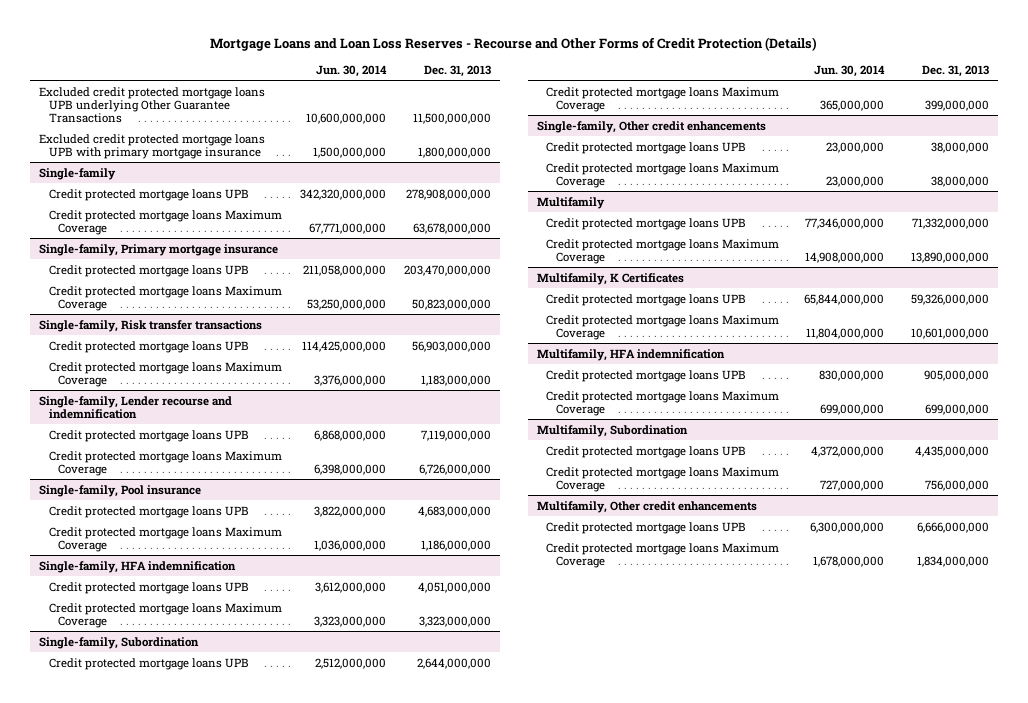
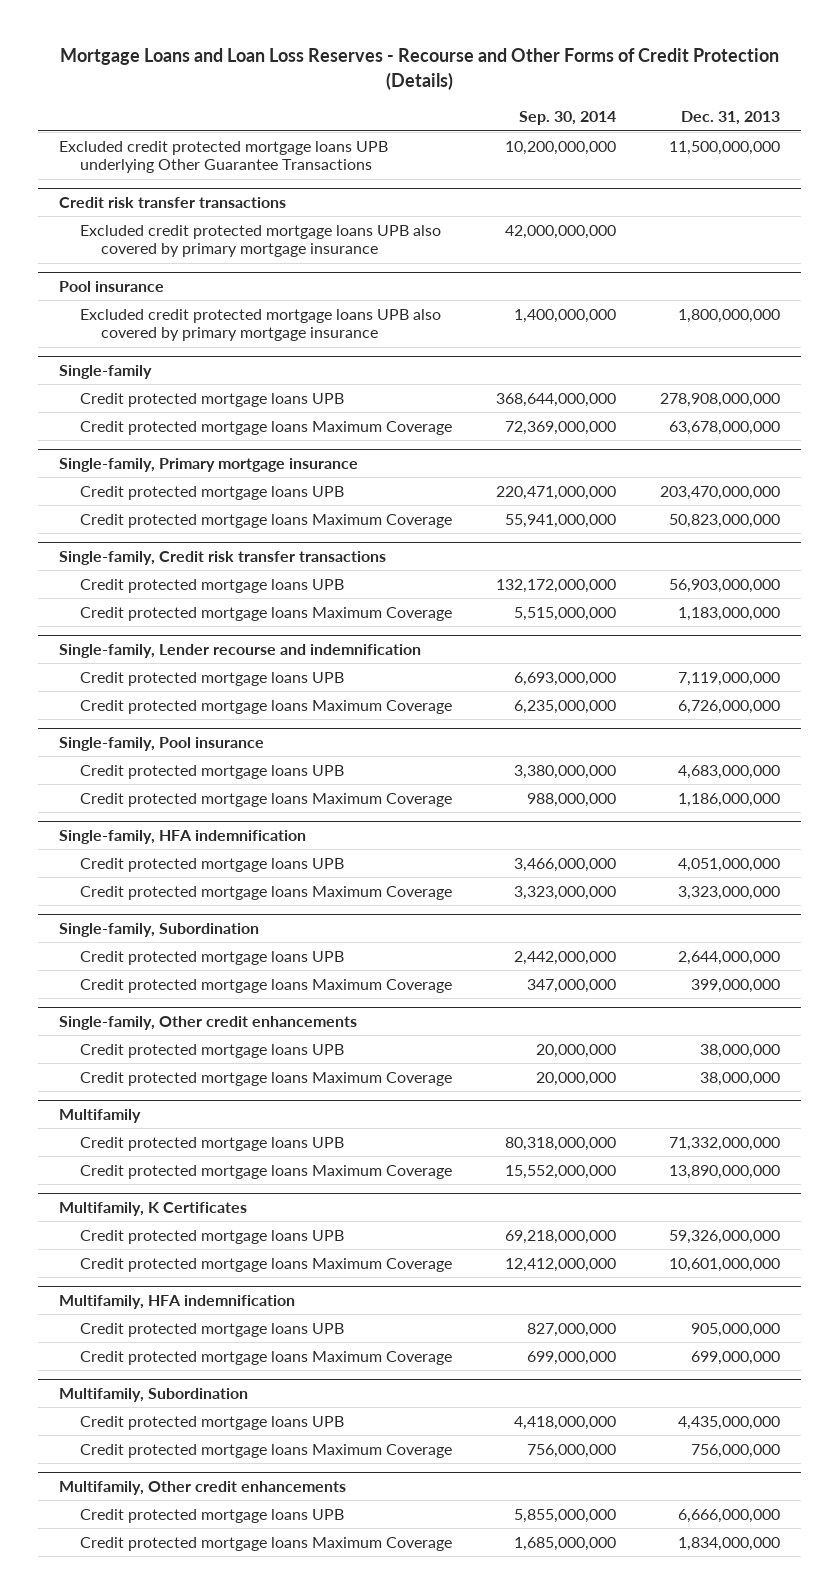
- | Jun. 30, 2014 | Dec. 31, 2013
+ | Sep. 30, 2014 | Dec. 31, 2013
- Excluded credit protected mortgage loans UPB with primary mortgage insurance | 1,500,000,000 | 1,800,000,000
+ Credit risk transfer transactions
+ Excluded credit protected mortgage loans UPB also covered by primary mortgage insurance | 42,000,000,000 |
+ Pool insurance
+ Excluded credit protected mortgage loans UPB also covered by primary mortgage insurance | 1,400,000,000 | 1,800,000,000
- Single-family, Risk transfer transactions
+ Single-family, Credit risk transfer transactions

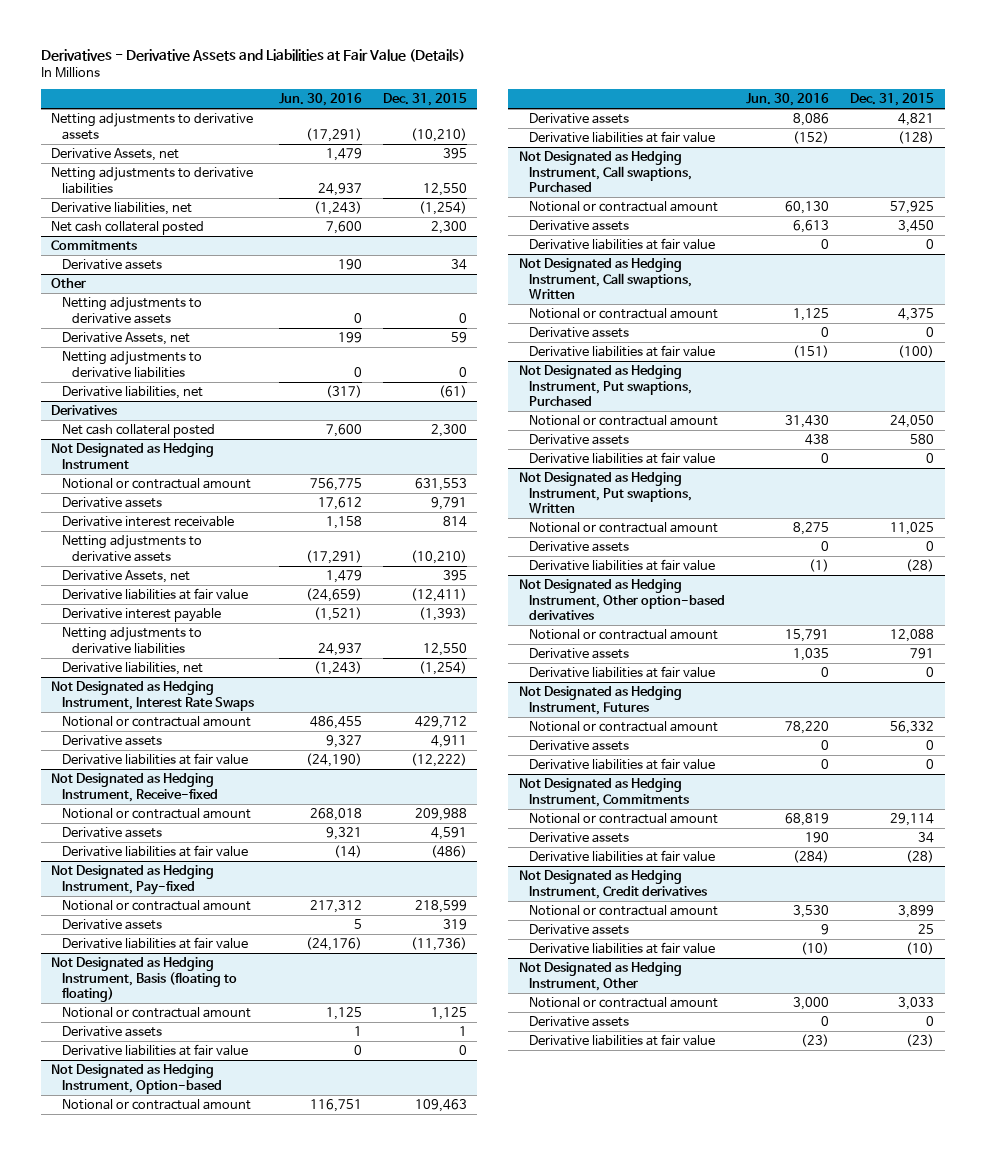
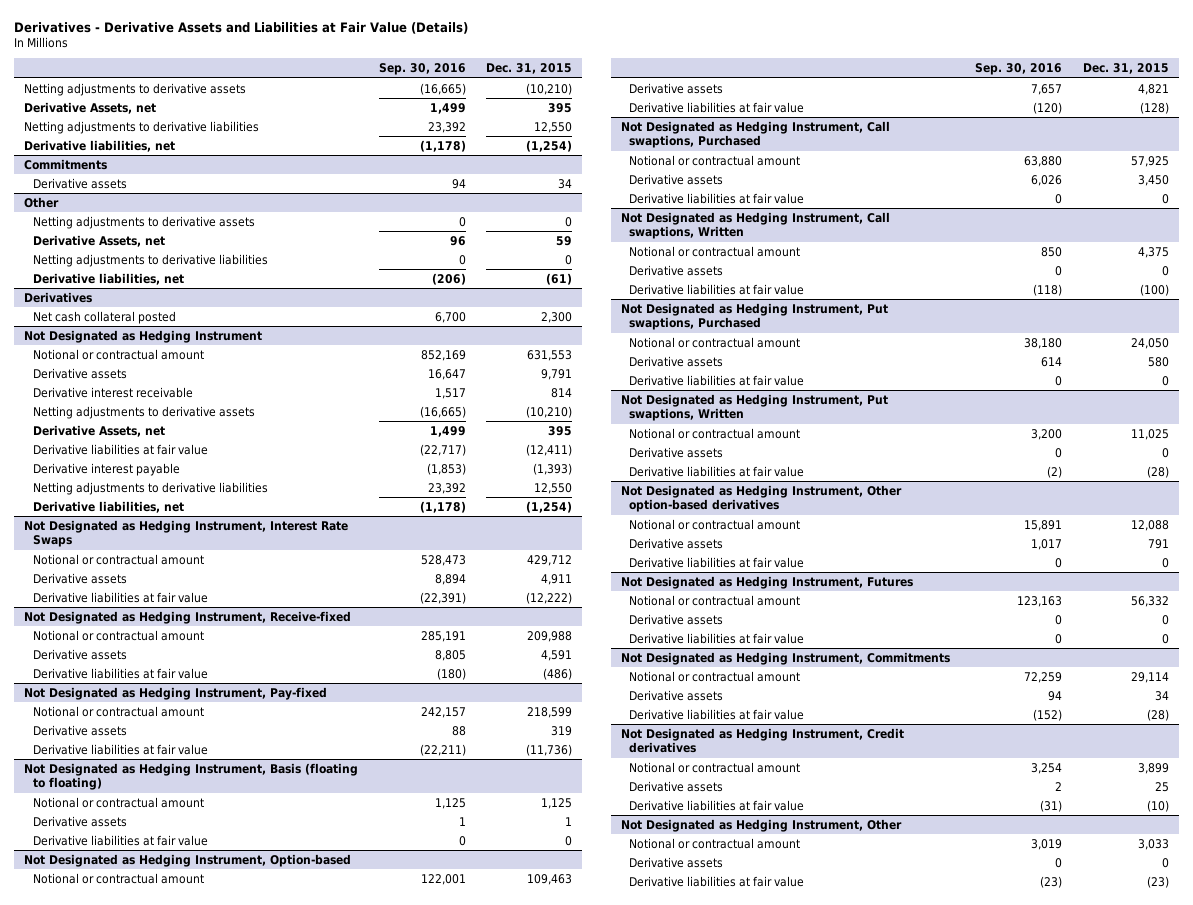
- | Jun. 30, 2016 | Dec. 31, 2015
+ | Sep. 30, 2016 | Dec. 31, 2015
- Net cash collateral posted | 7,600 | 2,300

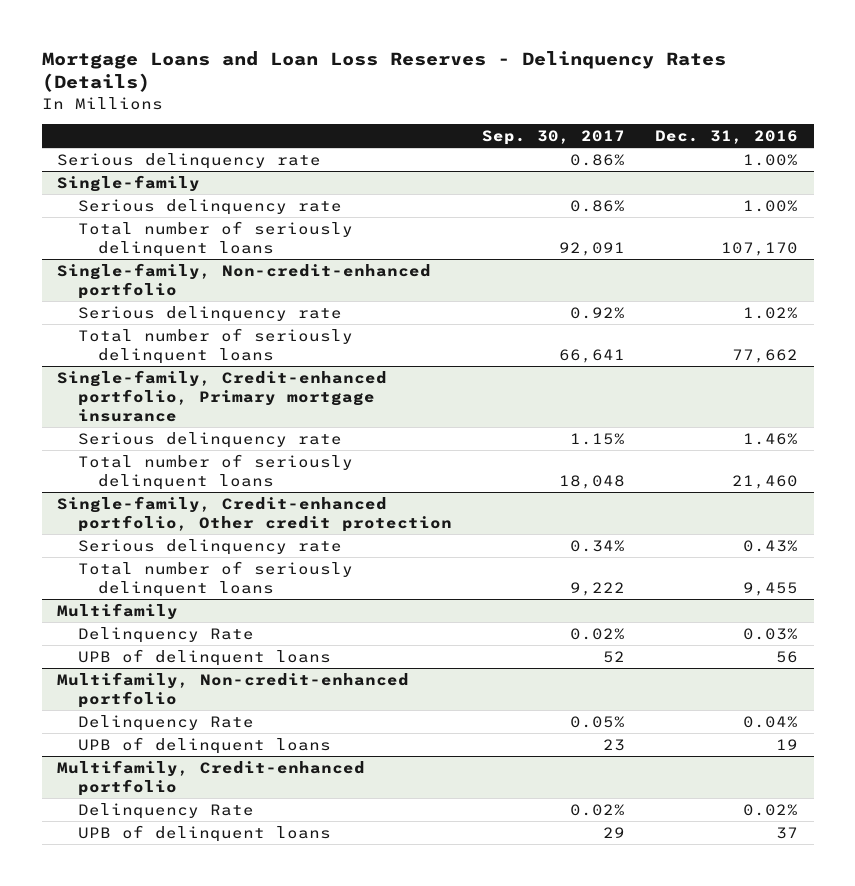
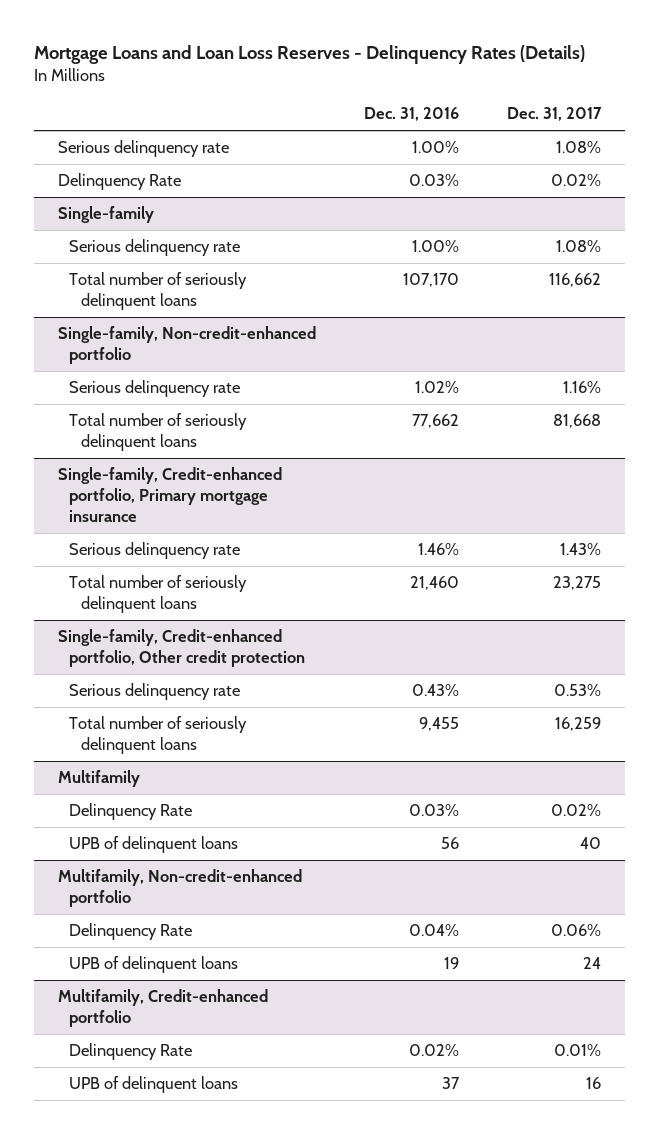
- | Sep. 30, 2017 | Dec. 31, 2016
+ | Dec. 31, 2016 | Dec. 31, 2017
+ Delinquency Rate | 0.03% | 0.02%

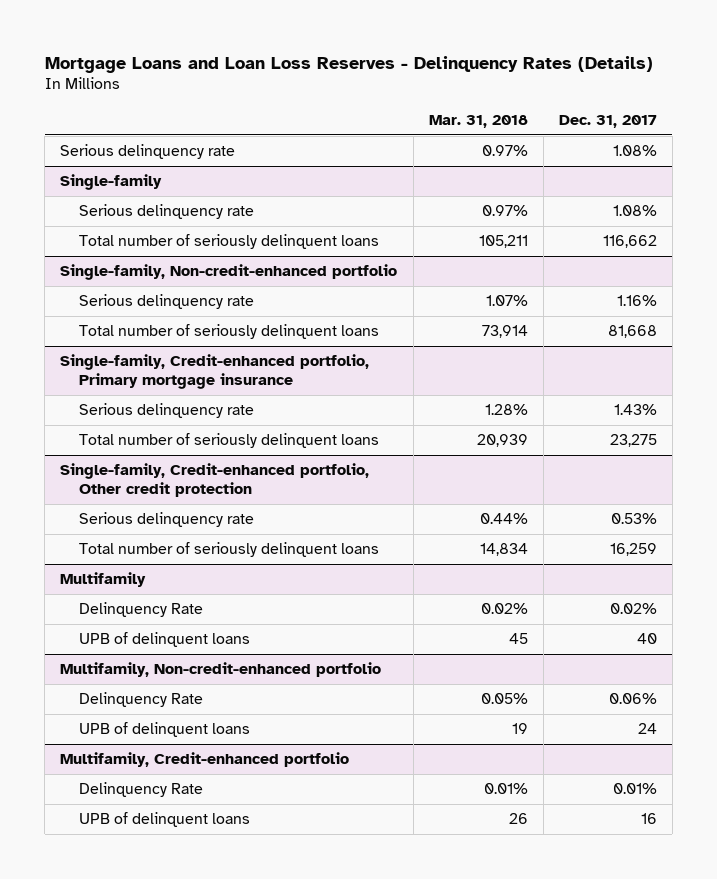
- | Dec. 31, 2016 | Dec. 31, 2017
+ | Mar. 31, 2018 | Dec. 31, 2017
- Delinquency Rate | 0.03% | 0.02%

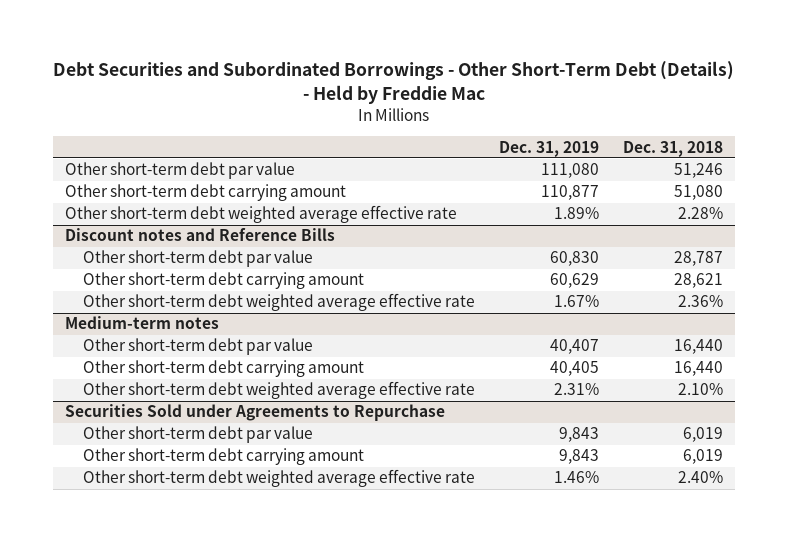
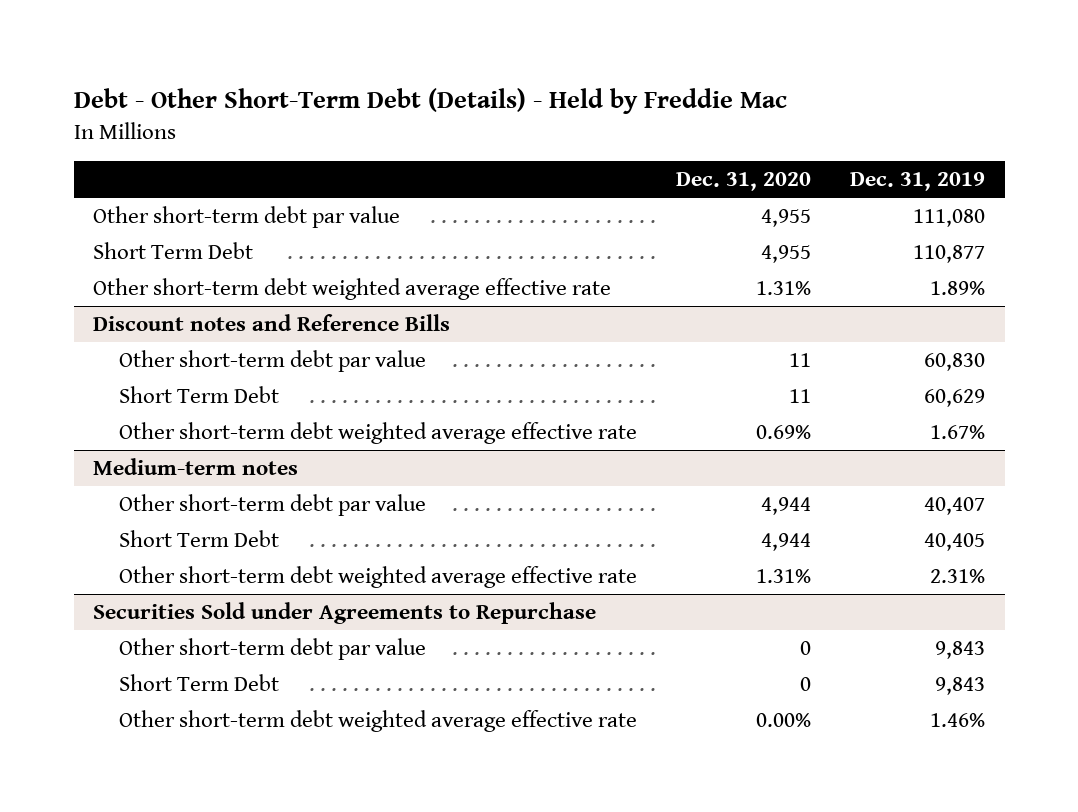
- Debt Securities and Subordinated Borrowings - Other Short-Term Debt (Details) - Held by Freddie Mac
+ Debt - Other Short-Term Debt (Details) - Held by Freddie Mac
- | Dec. 31, 2019 | Dec. 31, 2018
+ | Dec. 31, 2020 | Dec. 31, 2019
- Other short-term debt carrying amount | 110,877 | 51,080
+ Short Term Debt | 4,955 | 110,877
@ Discount notes and Reference Bills
- Other short-term debt carrying amount | 60,629 | 28,621
+ Short Term Debt | 11 | 60,629
@ Medium-term notes
- Other short-term debt carrying amount | 40,405 | 16,440
+ Short Term Debt | 4,944 | 40,405
@ Securities Sold under Agreements to Repurchase
- Other short-term debt carrying amount | 9,843 | 6,019
+ Short Term Debt | 0 | 9,843

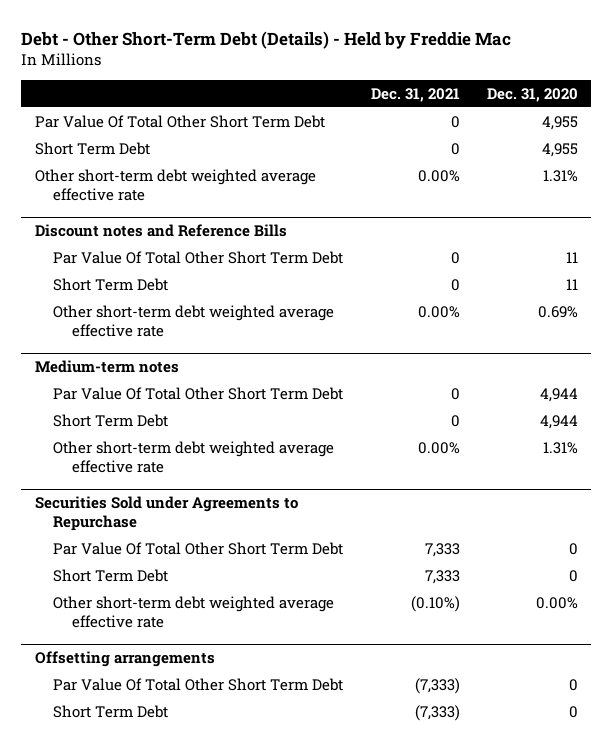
- | Dec. 31, 2020 | Dec. 31, 2019
+ | Dec. 31, 2021 | Dec. 31, 2020
- Other short-term debt par value | 4,955 | 111,080
+ Par Value Of Total Other Short Term Debt | 0 | 4,955
@ Discount notes and Reference Bills
- Other short-term debt par value | 11 | 60,830
+ Par Value Of Total Other Short Term Debt | 0 | 11
@ Medium-term notes
- Other short-term debt par value | 4,944 | 40,407
+ Par Value Of Total Other Short Term Debt | 0 | 4,944
@ Securities Sold under Agreements to Repurchase
- Other short-term debt par value | 0 | 9,843
+ Par Value Of Total Other Short Term Debt | 7,333 | 0
+ Offsetting arrangements
+ Par Value Of Total Other Short Term Debt | (7,333) | 0
+ Short Term Debt | (7,333) | 0

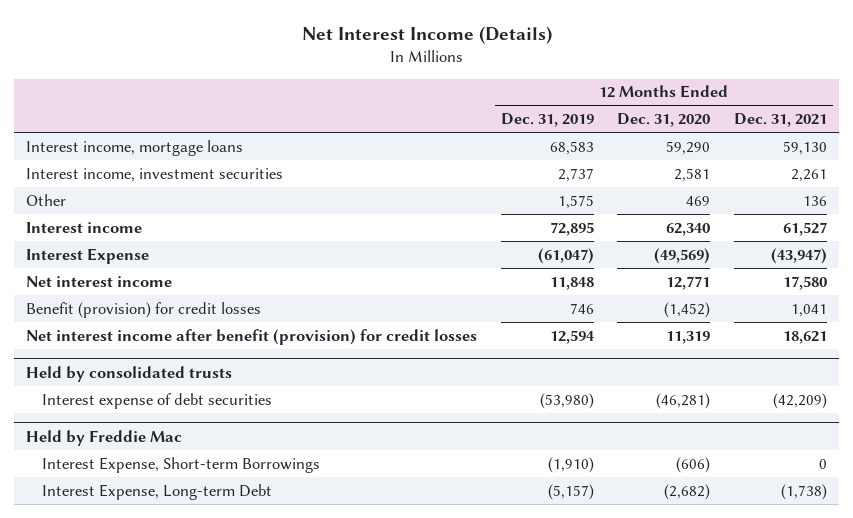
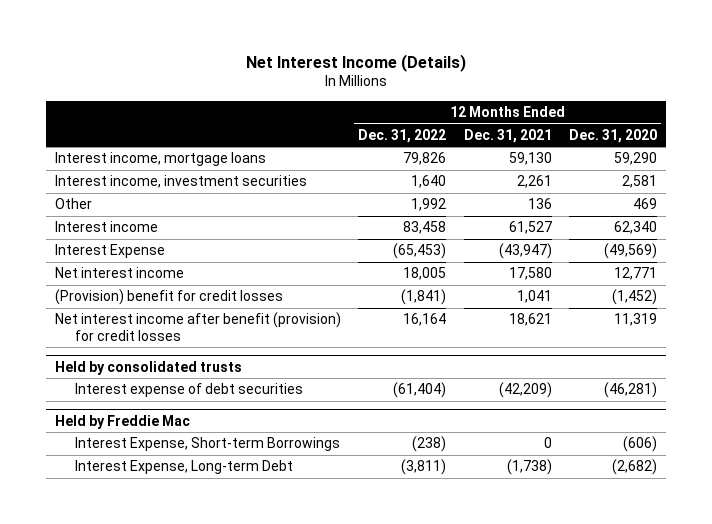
- | 12 Months Ended Dec. 31, 2019 | 12 Months Ended Dec. 31, 2020 | 12 Months Ended Dec. 31, 2021
+ | 12 Months Ended Dec. 31, 2022 | 12 Months Ended Dec. 31, 2021 | 12 Months Ended Dec. 31, 2020
- Benefit (provision) for credit losses | 746 | (1,452) | 1,041
+ (Provision) benefit for credit losses | (1,841) | 1,041 | (1,452)

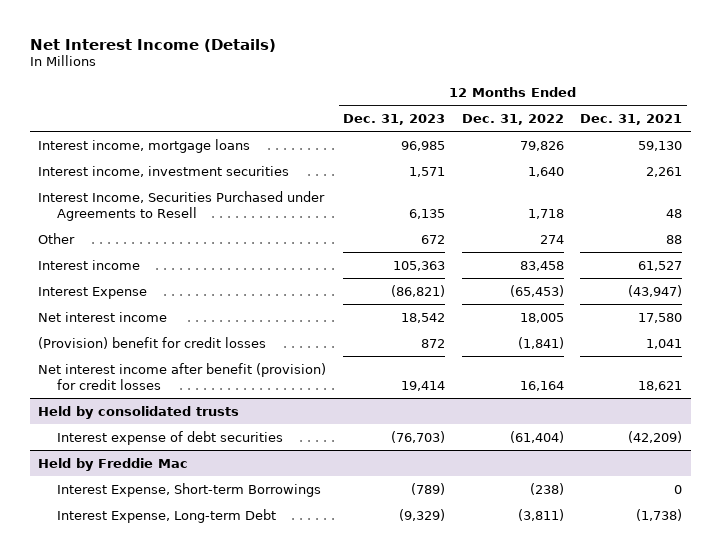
- | 12 Months Ended Dec. 31, 2022 | 12 Months Ended Dec. 31, 2021 | 12 Months Ended Dec. 31, 2020
+ | 12 Months Ended Dec. 31, 2023 | 12 Months Ended Dec. 31, 2022 | 12 Months Ended Dec. 31, 2021
- Other | 1,992 | 136 | 469
+ Interest Income, Securities Purchased under Agreements to Resell | 6,135 | 1,718 | 48
+ Other | 672 | 274 | 88

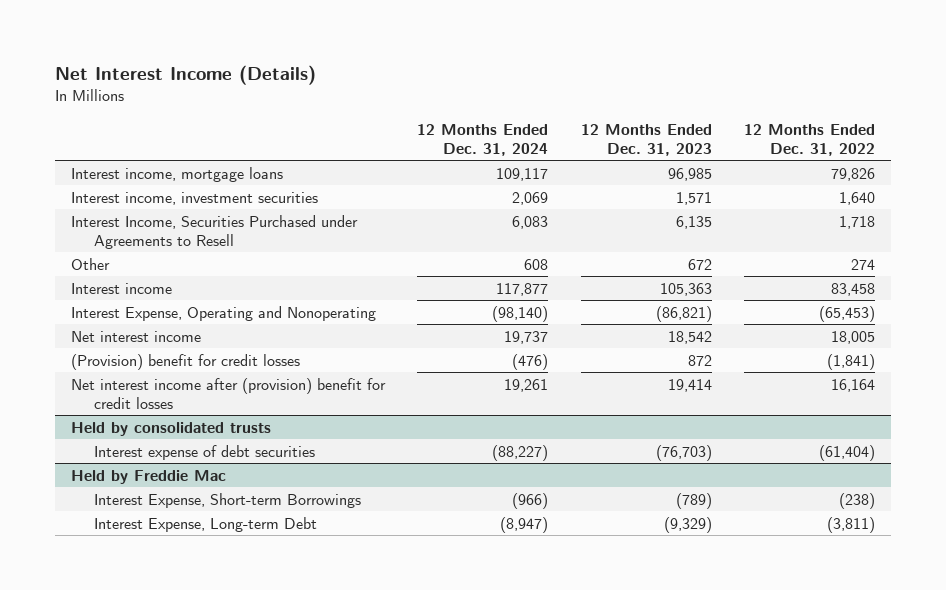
- | 12 Months Ended Dec. 31, 2023 | 12 Months Ended Dec. 31, 2022 | 12 Months Ended Dec. 31, 2021
+ | 12 Months Ended Dec. 31, 2024 | 12 Months Ended Dec. 31, 2023 | 12 Months Ended Dec. 31, 2022
- Interest Expense | (86,821) | (65,453) | (43,947)
+ Interest Expense, Operating and Nonoperating | (98,140) | (86,821) | (65,453)
- Net interest income after benefit (provision) for credit losses | 19,414 | 16,164 | 18,621
+ Net interest income after (provision) benefit for credit losses | 19,261 | 19,414 | 16,164

